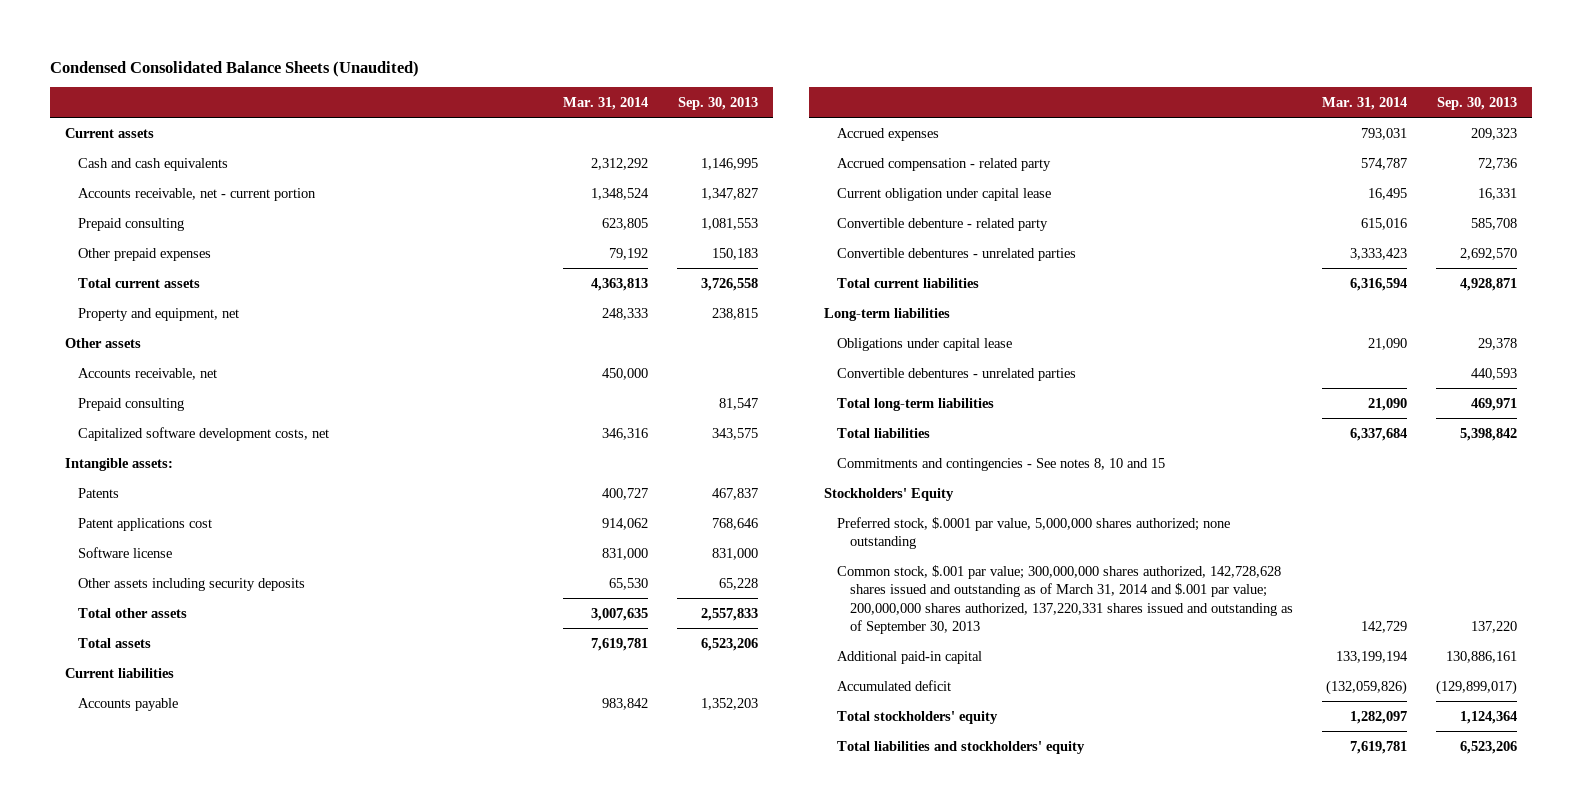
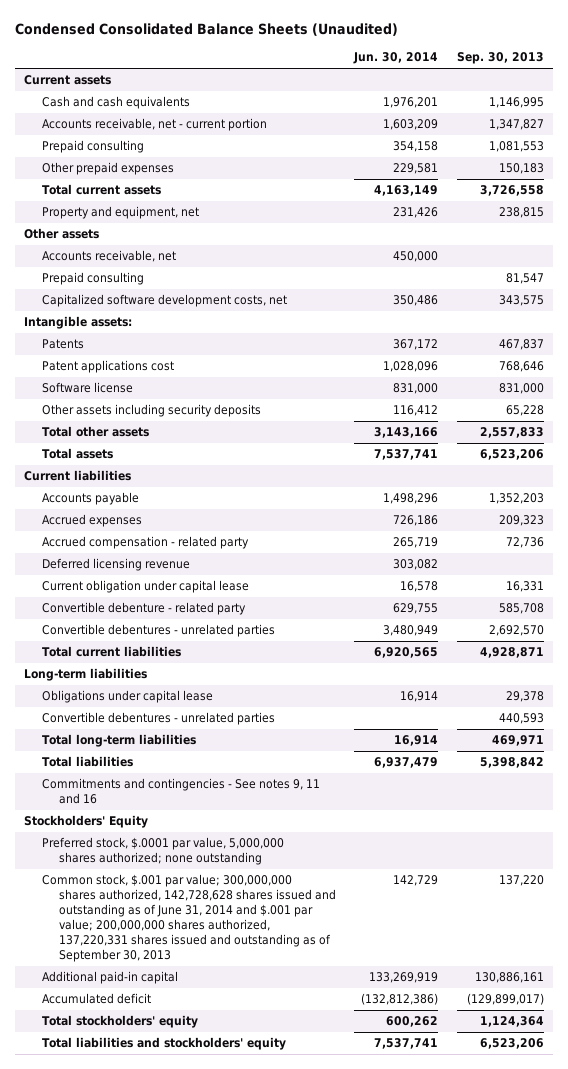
- | Mar. 31, 2014 | Sep. 30, 2013
+ | Jun. 30, 2014 | Sep. 30, 2013
+ Deferred licensing revenue | 303,082 |
- Commitments and contingencies - See notes 8, 10 and 15
+ Commitments and contingencies - See notes 9, 11 and 16
- Common stock, $.001 par value; 300,000,000 shares authorized, 142,728,628 shares issued and outstanding as of March 31, 2014 and $.001 par value; 200,000,000 shares authorized, 137,220,331 shares issued and outstanding as of September 30, 2013 | 142,729 | 137,220
+ Common stock, $.001 par value; 300,000,000 shares authorized, 142,728,628 shares issued and outstanding as of June 31, 2014 and $.001 par value; 200,000,000 shares authorized, 137,220,331 shares issued and outstanding as of September 30, 2013 | 142,729 | 137,220

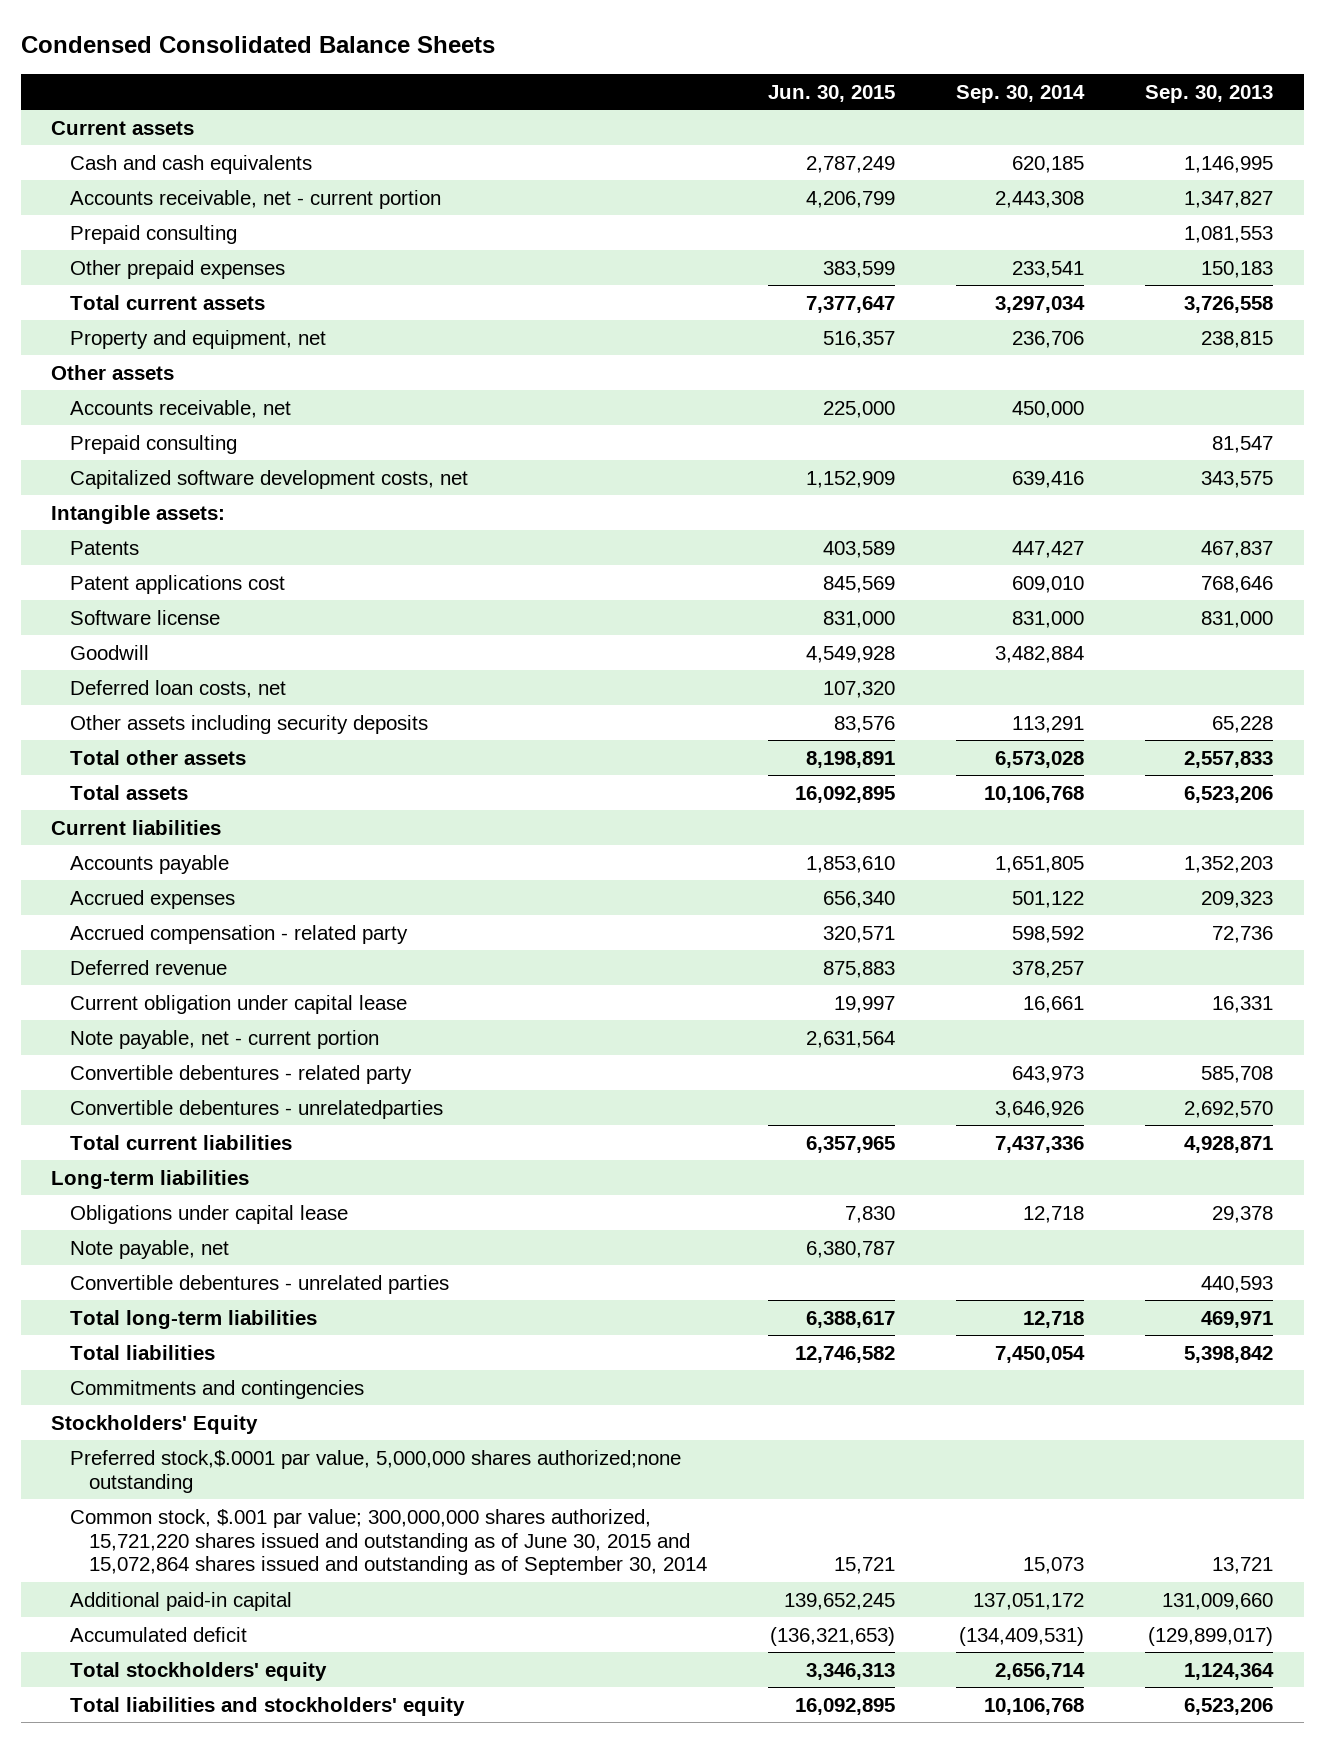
- Condensed Consolidated Balance Sheets (Unaudited)
+ Condensed Consolidated Balance Sheets
- | Jun. 30, 2014 | Sep. 30, 2013
+ | Jun. 30, 2015 | Sep. 30, 2014 | Sep. 30, 2013
+ Goodwill | 4,549,928 | 3,482,884 |
+ Deferred loan costs, net | 107,320 | |
- Deferred licensing revenue | 303,082 |
+ Deferred revenue | 875,883 | 378,257 |
- Convertible debenture - related party | 629,755 | 585,708
- Convertible debentures - unrelated parties | 3,480,949 | 2,692,570
+ Note payable, net - current portion | 2,631,564 | |
+ Convertible debentures - related party | | 643,973 | 585,708
+ Convertible debentures - unrelatedparties | | 3,646,926 | 2,692,570
+ Note payable, net | 6,380,787 | |
- Commitments and contingencies - See notes 9, 11 and 16
+ Commitments and contingencies
- Preferred stock, $.0001 par value, 5,000,000 shares authorized; none outstanding
- Common stock, $.001 par value; 300,000,000 shares authorized, 142,728,628 shares issued and outstanding as of June 31, 2014 and $.001 par value; 200,000,000 shares authorized, 137,220,331 shares issued and outstanding as of September 30, 2013 | 142,729 | 137,220
- Additional paid-in capital | 133,269,919 | 130,886,161
+ Preferred stock,$.0001 par value, 5,000,000 shares authorized;none outstanding
+ Common stock, $.001 par value; 300,000,000 shares authorized, 15,721,220 shares issued and outstanding as of June 30, 2015 and 15,072,864 shares issued and outstanding as of September 30, 2014 | 15,721 | 15,073 | 13,721
+ Additional paid-in capital | 139,652,245 | 137,051,172 | 131,009,660

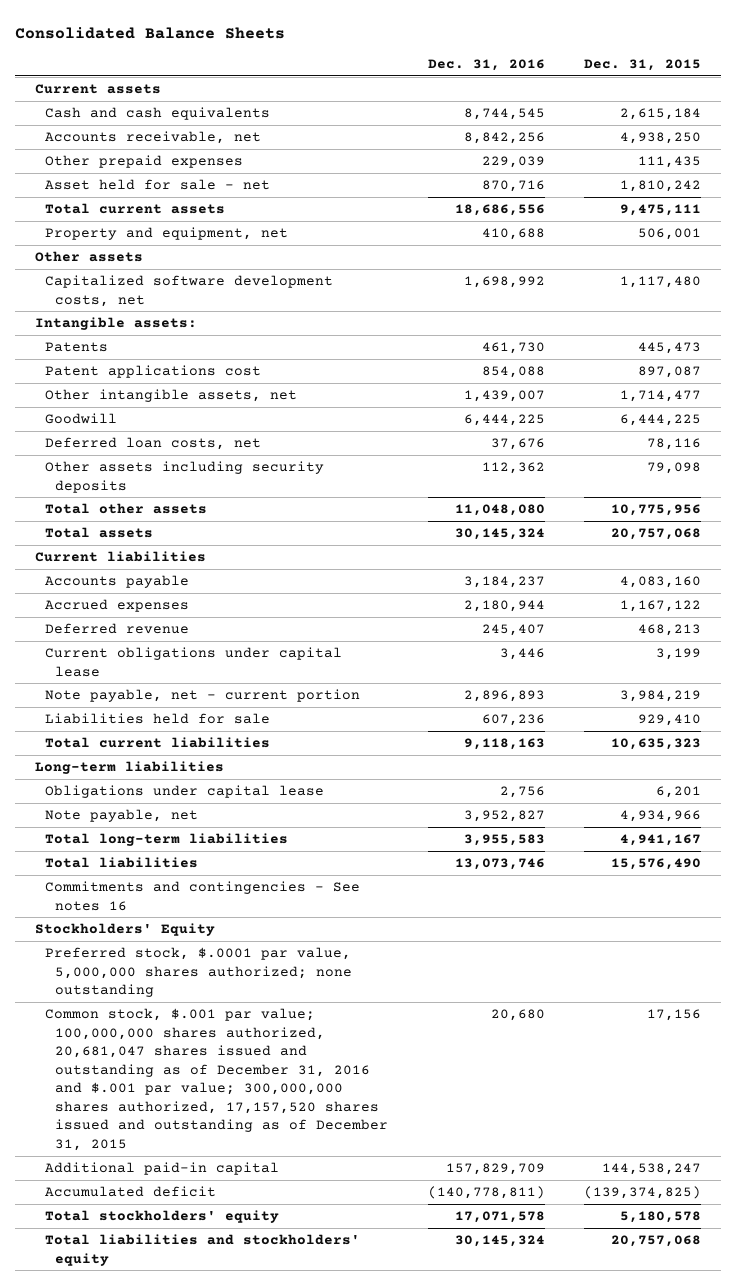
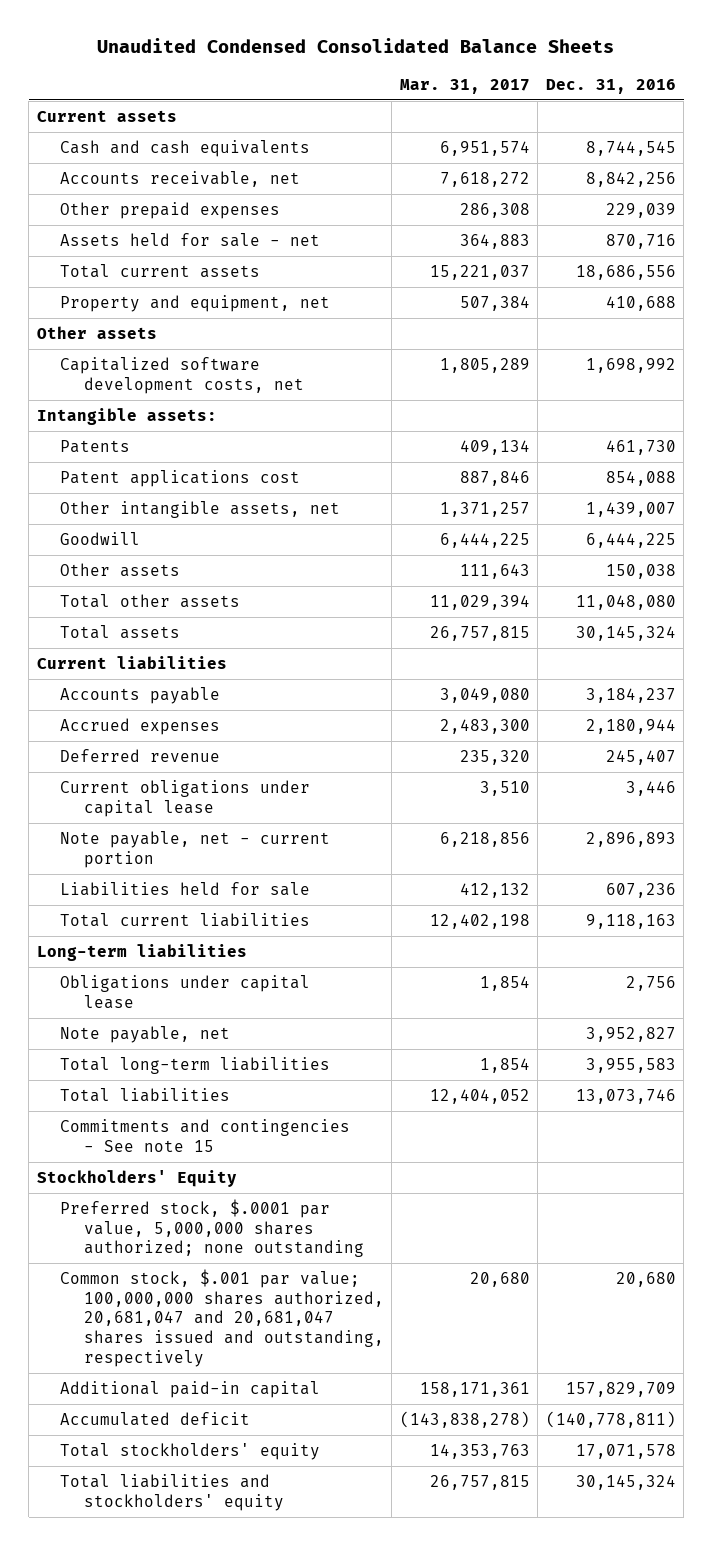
- Consolidated Balance Sheets
+ Unaudited Condensed Consolidated Balance Sheets
- | Dec. 31, 2016 | Dec. 31, 2015
+ | Mar. 31, 2017 | Dec. 31, 2016
- Asset held for sale - net | 870,716 | 1,810,242
+ Assets held for sale - net | 364,883 | 870,716
- Deferred loan costs, net | 37,676 | 78,116
- Other assets including security deposits | 112,362 | 79,098
+ Other assets | 111,643 | 150,038
- Commitments and contingencies - See notes 16
+ Commitments and contingencies - See note 15
- Common stock, $.001 par value; 100,000,000 shares authorized, 20,681,047 shares issued and outstanding as of December 31, 2016 and $.001 par value; 300,000,000 shares authorized, 17,157,520 shares issued and outstanding as of December 31, 2015 | 20,680 | 17,156
+ Common stock, $.001 par value; 100,000,000 shares authorized, 20,681,047 and 20,681,047 shares issued and outstanding, respectively | 20,680 | 20,680

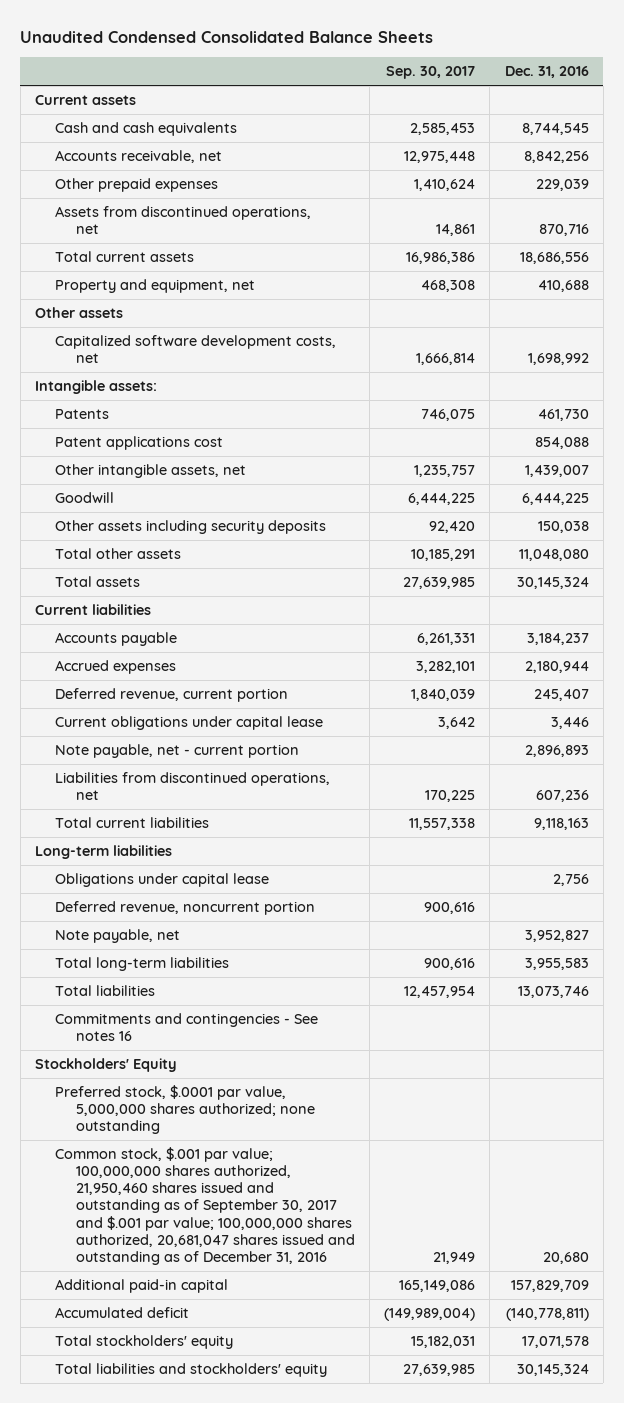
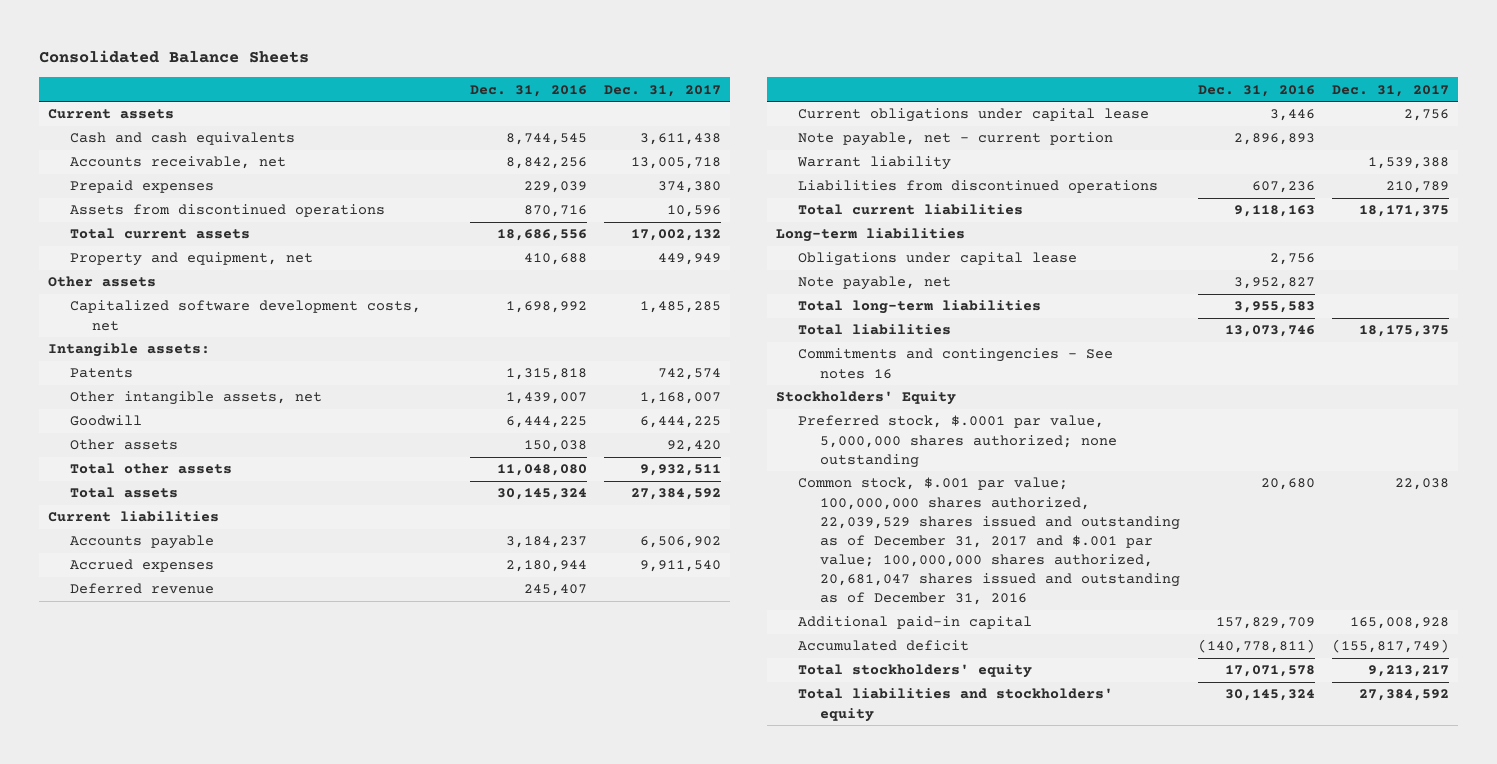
- Unaudited Condensed Consolidated Balance Sheets
+ Consolidated Balance Sheets
- | Sep. 30, 2017 | Dec. 31, 2016
+ | Dec. 31, 2016 | Dec. 31, 2017
- Other prepaid expenses | 1,410,624 | 229,039
- Assets from discontinued operations, net | 14,861 | 870,716
+ Prepaid expenses | 229,039 | 374,380
+ Assets from discontinued operations | 870,716 | 10,596
- Patents | 746,075 | 461,730
- Patent applications cost | | 854,088
+ Patents | 1,315,818 | 742,574
- Other assets including security deposits | 92,420 | 150,038
+ Other assets | 150,038 | 92,420
- Deferred revenue, current portion | 1,840,039 | 245,407
+ Deferred revenue | 245,407 |
- Liabilities from discontinued operations, net | 170,225 | 607,236
+ Warrant liability | | 1,539,388
+ Liabilities from discontinued operations | 607,236 | 210,789
- Deferred revenue, noncurrent portion | 900,616 |
- Common stock, $.001 par value; 100,000,000 shares authorized, 21,950,460 shares issued and outstanding as of September 30, 2017 and $.001 par value; 100,000,000 shares authorized, 20,681,047 shares issued and outstanding as of December 31, 2016 | 21,949 | 20,680
+ Common stock, $.001 par value; 100,000,000 shares authorized, 22,039,529 shares issued and outstanding as of December 31, 2017 and $.001 par value; 100,000,000 shares authorized, 20,681,047 shares issued and outstanding as of December 31, 2016 | 20,680 | 22,038

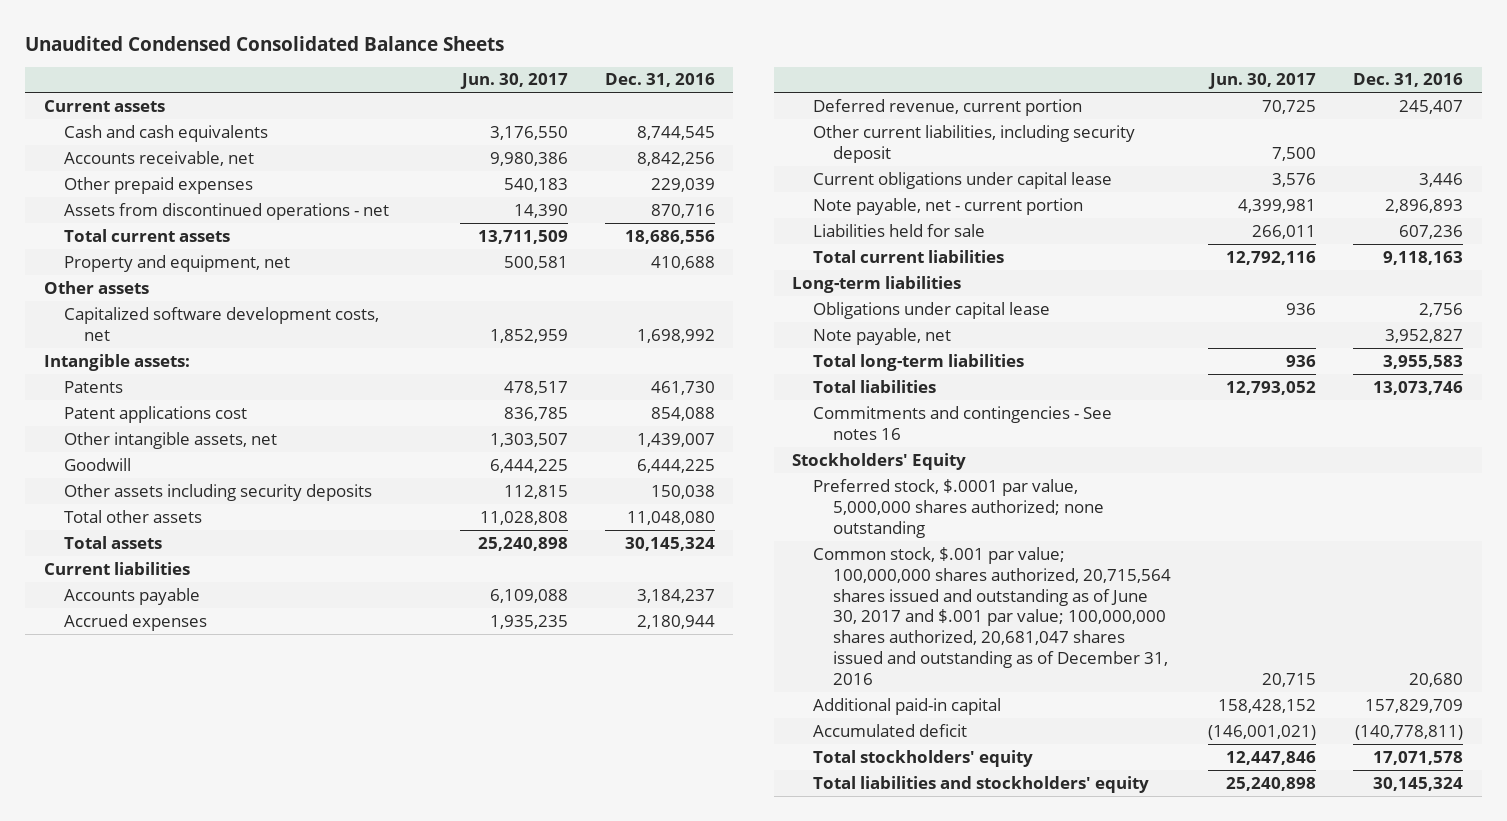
- Consolidated Balance Sheets
+ Unaudited Condensed Consolidated Balance Sheets
- | Dec. 31, 2016 | Dec. 31, 2017
+ | Jun. 30, 2017 | Dec. 31, 2016
- Prepaid expenses | 229,039 | 374,380
- Assets from discontinued operations | 870,716 | 10,596
+ Other prepaid expenses | 540,183 | 229,039
+ Assets from discontinued operations - net | 14,390 | 870,716
- Patents | 1,315,818 | 742,574
+ Patents | 478,517 | 461,730
+ Patent applications cost | 836,785 | 854,088
- Other assets | 150,038 | 92,420
+ Other assets including security deposits | 112,815 | 150,038
- Deferred revenue | 245,407 |
+ Deferred revenue, current portion | 70,725 | 245,407
+ Other current liabilities, including security deposit | 7,500 |
- Warrant liability | | 1,539,388
- Liabilities from discontinued operations | 607,236 | 210,789
+ Liabilities held for sale | 266,011 | 607,236
- Common stock, $.001 par value; 100,000,000 shares authorized, 22,039,529 shares issued and outstanding as of December 31, 2017 and $.001 par value; 100,000,000 shares authorized, 20,681,047 shares issued and outstanding as of December 31, 2016 | 20,680 | 22,038
+ Common stock, $.001 par value; 100,000,000 shares authorized, 20,715,564 shares issued and outstanding as of June 30, 2017 and $.001 par value; 100,000,000 shares authorized, 20,681,047 shares issued and outstanding as of December 31, 2016 | 20,715 | 20,680

